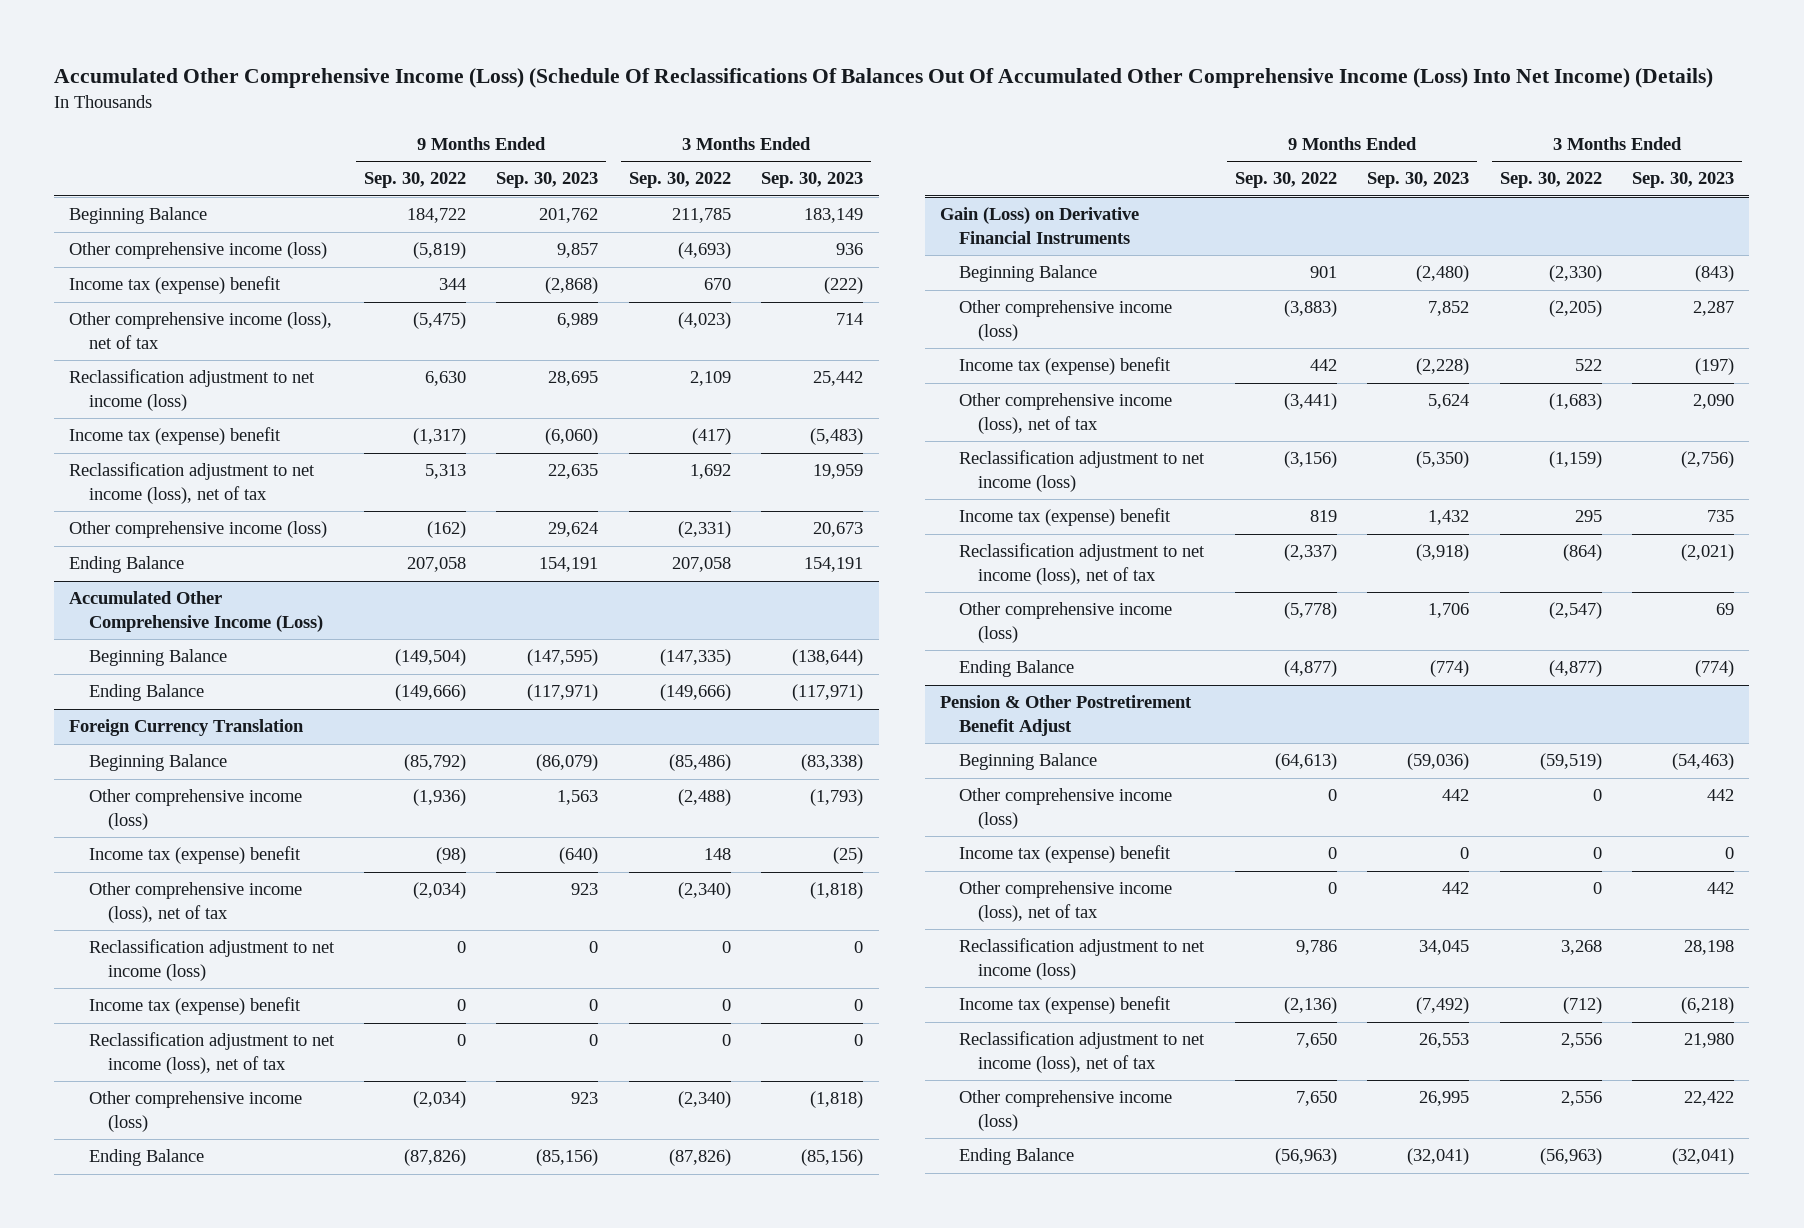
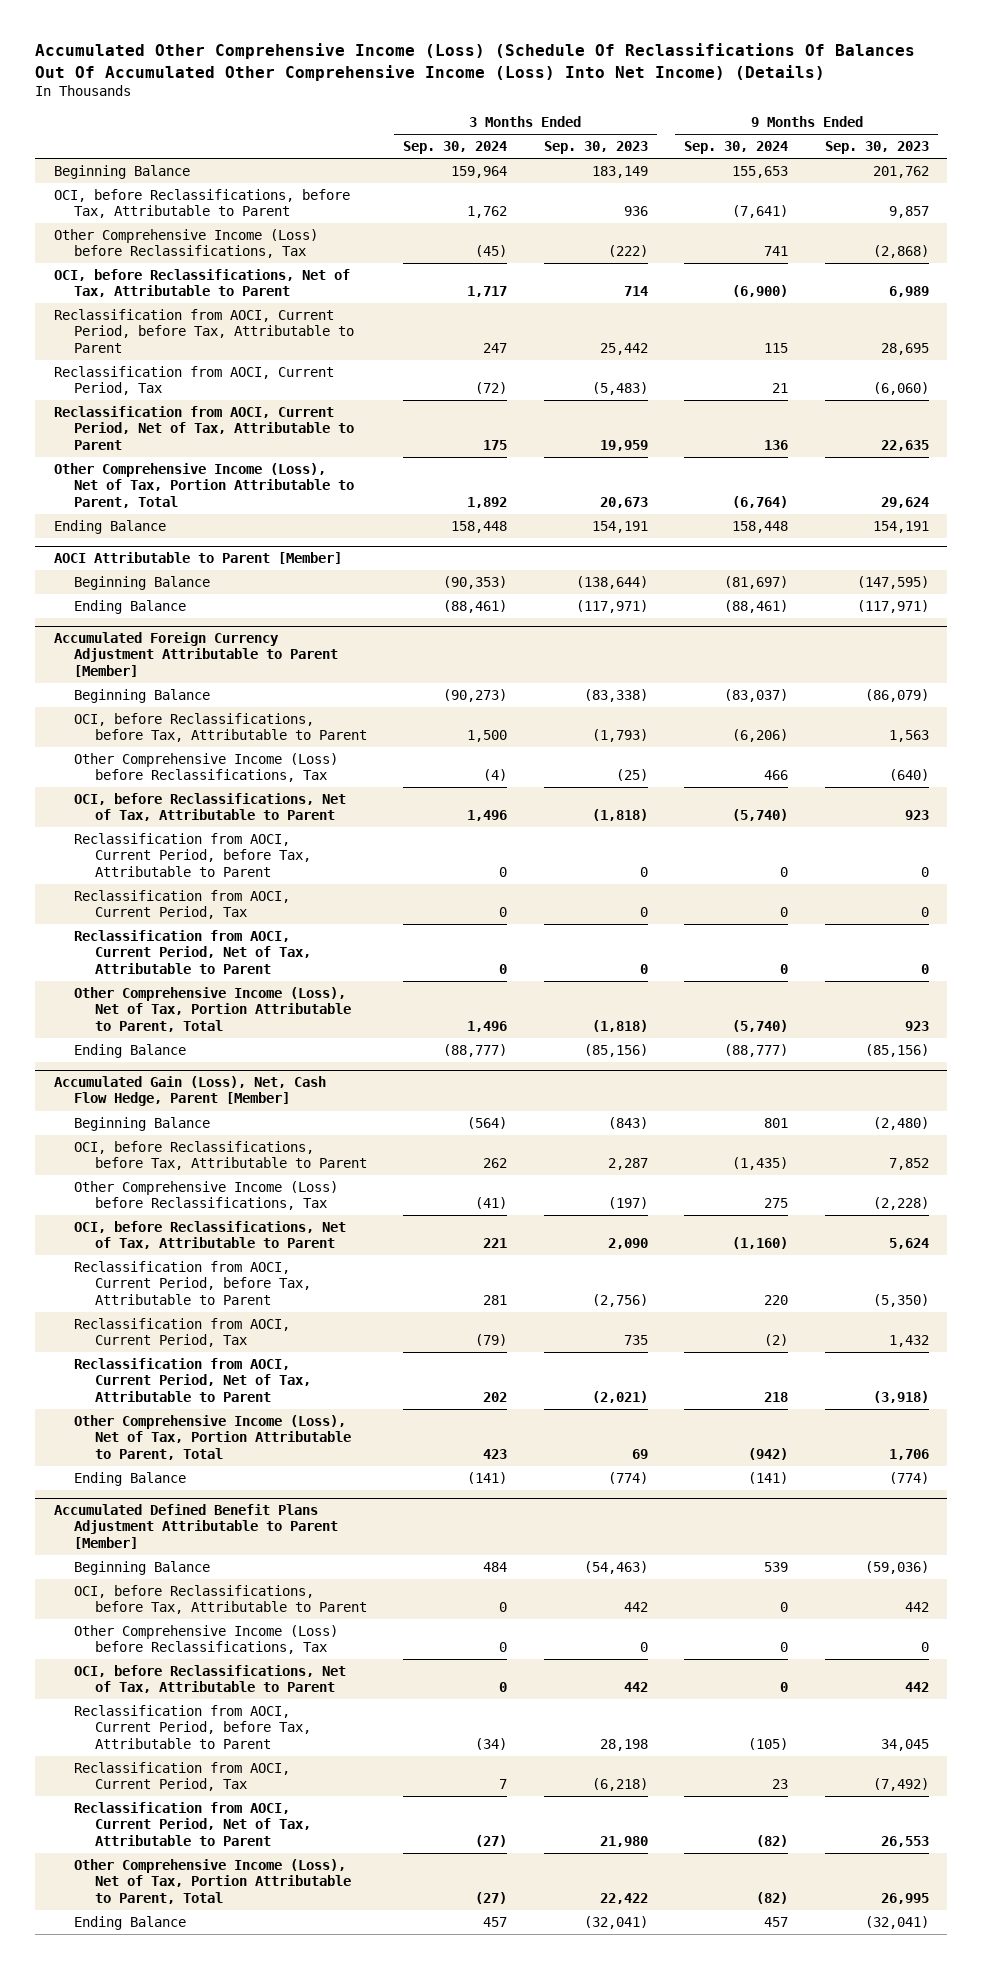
- | 9 Months Ended Sep. 30, 2022 | 9 Months Ended Sep. 30, 2023 | 3 Months Ended Sep. 30, 2022 | 3 Months Ended Sep. 30, 2023
+ | 3 Months Ended Sep. 30, 2024 | 3 Months Ended Sep. 30, 2023 | 9 Months Ended Sep. 30, 2024 | 9 Months Ended Sep. 30, 2023
- Other comprehensive income (loss) | (5,819) | 9,857 | (4,693) | 936
- Income tax (expense) benefit | 344 | (2,868) | 670 | (222)
- Other comprehensive income (loss), net of tax | (5,475) | 6,989 | (4,023) | 714
- Reclassification adjustment to net income (loss) | 6,630 | 28,695 | 2,109 | 25,442
- Income tax (expense) benefit | (1,317) | (6,060) | (417) | (5,483)
- Reclassification adjustment to net income (loss), net of tax | 5,313 | 22,635 | 1,692 | 19,959
- Other comprehensive income (loss) | (162) | 29,624 | (2,331) | 20,673
+ OCI, before Reclassifications, before Tax, Attributable to Parent | 1,762 | 936 | (7,641) | 9,857
+ Other Comprehensive Income (Loss) before Reclassifications, Tax | (45) | (222) | 741 | (2,868)
+ OCI, before Reclassifications, Net of Tax, Attributable to Parent | 1,717 | 714 | (6,900) | 6,989
+ Reclassification from AOCI, Current Period, before Tax, Attributable to Parent | 247 | 25,442 | 115 | 28,695
+ Reclassification from AOCI, Current Period, Tax | (72) | (5,483) | 21 | (6,060)
+ Reclassification from AOCI, Current Period, Net of Tax, Attributable to Parent | 175 | 19,959 | 136 | 22,635
+ Other Comprehensive Income (Loss), Net of Tax, Portion Attributable to Parent, Total | 1,892 | 20,673 | (6,764) | 29,624
- Accumulated Other Comprehensive Income (Loss)
+ AOCI Attributable to Parent [Member]
- Foreign Currency Translation
+ Accumulated Foreign Currency Adjustment Attributable to Parent [Member]
- Other comprehensive income (loss) | (1,936) | 1,563 | (2,488) | (1,793)
- Income tax (expense) benefit | (98) | (640) | 148 | (25)
- Other comprehensive income (loss), net of tax | (2,034) | 923 | (2,340) | (1,818)
- Reclassification adjustment to net income (loss) | 0 | 0 | 0 | 0
- Income tax (expense) benefit | 0 | 0 | 0 | 0
- Reclassification adjustment to net income (loss), net of tax | 0 | 0 | 0 | 0
- Other comprehensive income (loss) | (2,034) | 923 | (2,340) | (1,818)
+ OCI, before Reclassifications, before Tax, Attributable to Parent | 1,500 | (1,793) | (6,206) | 1,563
+ Other Comprehensive Income (Loss) before Reclassifications, Tax | (4) | (25) | 466 | (640)
+ OCI, before Reclassifications, Net of Tax, Attributable to Parent | 1,496 | (1,818) | (5,740) | 923
+ Reclassification from AOCI, Current Period, before Tax, Attributable to Parent | 0 | 0 | 0 | 0
+ Reclassification from AOCI, Current Period, Tax | 0 | 0 | 0 | 0
+ Reclassification from AOCI, Current Period, Net of Tax, Attributable to Parent | 0 | 0 | 0 | 0
+ Other Comprehensive Income (Loss), Net of Tax, Portion Attributable to Parent, Total | 1,496 | (1,818) | (5,740) | 923
- Gain (Loss) on Derivative Financial Instruments
+ Accumulated Gain (Loss), Net, Cash Flow Hedge, Parent [Member]
- Other comprehensive income (loss) | (3,883) | 7,852 | (2,205) | 2,287
- Income tax (expense) benefit | 442 | (2,228) | 522 | (197)
- Other comprehensive income (loss), net of tax | (3,441) | 5,624 | (1,683) | 2,090
- Reclassification adjustment to net income (loss) | (3,156) | (5,350) | (1,159) | (2,756)
- Income tax (expense) benefit | 819 | 1,432 | 295 | 735
- Reclassification adjustment to net income (loss), net of tax | (2,337) | (3,918) | (864) | (2,021)
- Other comprehensive income (loss) | (5,778) | 1,706 | (2,547) | 69
+ OCI, before Reclassifications, before Tax, Attributable to Parent | 262 | 2,287 | (1,435) | 7,852
+ Other Comprehensive Income (Loss) before Reclassifications, Tax | (41) | (197) | 275 | (2,228)
+ OCI, before Reclassifications, Net of Tax, Attributable to Parent | 221 | 2,090 | (1,160) | 5,624
+ Reclassification from AOCI, Current Period, before Tax, Attributable to Parent | 281 | (2,756) | 220 | (5,350)
+ Reclassification from AOCI, Current Period, Tax | (79) | 735 | (2) | 1,432
+ Reclassification from AOCI, Current Period, Net of Tax, Attributable to Parent | 202 | (2,021) | 218 | (3,918)
+ Other Comprehensive Income (Loss), Net of Tax, Portion Attributable to Parent, Total | 423 | 69 | (942) | 1,706
- Pension & Other Postretirement Benefit Adjust
+ Accumulated Defined Benefit Plans Adjustment Attributable to Parent [Member]
- Other comprehensive income (loss) | 0 | 442 | 0 | 442
- Income tax (expense) benefit | 0 | 0 | 0 | 0
- Other comprehensive income (loss), net of tax | 0 | 442 | 0 | 442
- Reclassification adjustment to net income (loss) | 9,786 | 34,045 | 3,268 | 28,198
- Income tax (expense) benefit | (2,136) | (7,492) | (712) | (6,218)
- Reclassification adjustment to net income (loss), net of tax | 7,650 | 26,553 | 2,556 | 21,980
- Other comprehensive income (loss) | 7,650 | 26,995 | 2,556 | 22,422
+ OCI, before Reclassifications, before Tax, Attributable to Parent | 0 | 442 | 0 | 442
+ Other Comprehensive Income (Loss) before Reclassifications, Tax | 0 | 0 | 0 | 0
+ OCI, before Reclassifications, Net of Tax, Attributable to Parent | 0 | 442 | 0 | 442
+ Reclassification from AOCI, Current Period, before Tax, Attributable to Parent | (34) | 28,198 | (105) | 34,045
+ Reclassification from AOCI, Current Period, Tax | 7 | (6,218) | 23 | (7,492)
+ Reclassification from AOCI, Current Period, Net of Tax, Attributable to Parent | (27) | 21,980 | (82) | 26,553
+ Other Comprehensive Income (Loss), Net of Tax, Portion Attributable to Parent, Total | (27) | 22,422 | (82) | 26,995

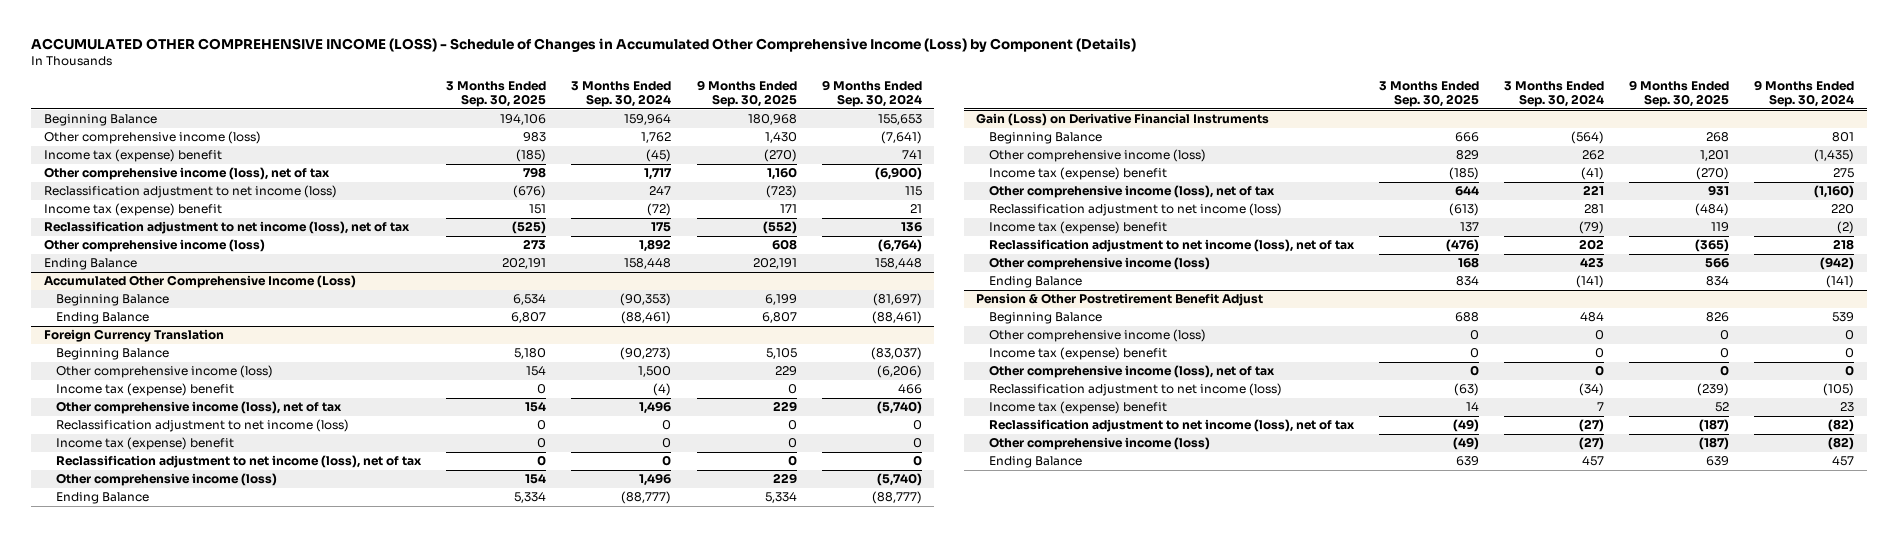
- Accumulated Other Comprehensive Income (Loss) (Schedule Of Reclassifications Of Balances Out Of Accumulated Other Comprehensive Income (Loss) Into Net Income) (Details)
+ ACCUMULATED OTHER COMPREHENSIVE INCOME (LOSS) - Schedule of Changes in Accumulated Other Comprehensive Income (Loss) by Component (Details)
- | 3 Months Ended Sep. 30, 2024 | 3 Months Ended Sep. 30, 2023 | 9 Months Ended Sep. 30, 2024 | 9 Months Ended Sep. 30, 2023
+ | 3 Months Ended Sep. 30, 2025 | 3 Months Ended Sep. 30, 2024 | 9 Months Ended Sep. 30, 2025 | 9 Months Ended Sep. 30, 2024
- OCI, before Reclassifications, before Tax, Attributable to Parent | 1,762 | 936 | (7,641) | 9,857
- Other Comprehensive Income (Loss) before Reclassifications, Tax | (45) | (222) | 741 | (2,868)
- OCI, before Reclassifications, Net of Tax, Attributable to Parent | 1,717 | 714 | (6,900) | 6,989
- Reclassification from AOCI, Current Period, before Tax, Attributable to Parent | 247 | 25,442 | 115 | 28,695
- Reclassification from AOCI, Current Period, Tax | (72) | (5,483) | 21 | (6,060)
- Reclassification from AOCI, Current Period, Net of Tax, Attributable to Parent | 175 | 19,959 | 136 | 22,635
- Other Comprehensive Income (Loss), Net of Tax, Portion Attributable to Parent, Total | 1,892 | 20,673 | (6,764) | 29,624
+ Other comprehensive income (loss) | 983 | 1,762 | 1,430 | (7,641)
+ Income tax (expense) benefit | (185) | (45) | (270) | 741
+ Other comprehensive income (loss), net of tax | 798 | 1,717 | 1,160 | (6,900)
+ Reclassification adjustment to net income (loss) | (676) | 247 | (723) | 115
+ Income tax (expense) benefit | 151 | (72) | 171 | 21
+ Reclassification adjustment to net income (loss), net of tax | (525) | 175 | (552) | 136
+ Other comprehensive income (loss) | 273 | 1,892 | 608 | (6,764)
- AOCI Attributable to Parent [Member]
+ Accumulated Other Comprehensive Income (Loss)
- Accumulated Foreign Currency Adjustment Attributable to Parent [Member]
+ Foreign Currency Translation
- OCI, before Reclassifications, before Tax, Attributable to Parent | 1,500 | (1,793) | (6,206) | 1,563
- Other Comprehensive Income (Loss) before Reclassifications, Tax | (4) | (25) | 466 | (640)
- OCI, before Reclassifications, Net of Tax, Attributable to Parent | 1,496 | (1,818) | (5,740) | 923
- Reclassification from AOCI, Current Period, before Tax, Attributable to Parent | 0 | 0 | 0 | 0
- Reclassification from AOCI, Current Period, Tax | 0 | 0 | 0 | 0
- Reclassification from AOCI, Current Period, Net of Tax, Attributable to Parent | 0 | 0 | 0 | 0
- Other Comprehensive Income (Loss), Net of Tax, Portion Attributable to Parent, Total | 1,496 | (1,818) | (5,740) | 923
+ Other comprehensive income (loss) | 154 | 1,500 | 229 | (6,206)
+ Income tax (expense) benefit | 0 | (4) | 0 | 466
+ Other comprehensive income (loss), net of tax | 154 | 1,496 | 229 | (5,740)
+ Reclassification adjustment to net income (loss) | 0 | 0 | 0 | 0
+ Income tax (expense) benefit | 0 | 0 | 0 | 0
+ Reclassification adjustment to net income (loss), net of tax | 0 | 0 | 0 | 0
+ Other comprehensive income (loss) | 154 | 1,496 | 229 | (5,740)
- Accumulated Gain (Loss), Net, Cash Flow Hedge, Parent [Member]
+ Gain (Loss) on Derivative Financial Instruments
- OCI, before Reclassifications, before Tax, Attributable to Parent | 262 | 2,287 | (1,435) | 7,852
- Other Comprehensive Income (Loss) before Reclassifications, Tax | (41) | (197) | 275 | (2,228)
- OCI, before Reclassifications, Net of Tax, Attributable to Parent | 221 | 2,090 | (1,160) | 5,624
- Reclassification from AOCI, Current Period, before Tax, Attributable to Parent | 281 | (2,756) | 220 | (5,350)
- Reclassification from AOCI, Current Period, Tax | (79) | 735 | (2) | 1,432
- Reclassification from AOCI, Current Period, Net of Tax, Attributable to Parent | 202 | (2,021) | 218 | (3,918)
- Other Comprehensive Income (Loss), Net of Tax, Portion Attributable to Parent, Total | 423 | 69 | (942) | 1,706
+ Other comprehensive income (loss) | 829 | 262 | 1,201 | (1,435)
+ Income tax (expense) benefit | (185) | (41) | (270) | 275
+ Other comprehensive income (loss), net of tax | 644 | 221 | 931 | (1,160)
+ Reclassification adjustment to net income (loss) | (613) | 281 | (484) | 220
+ Income tax (expense) benefit | 137 | (79) | 119 | (2)
+ Reclassification adjustment to net income (loss), net of tax | (476) | 202 | (365) | 218
+ Other comprehensive income (loss) | 168 | 423 | 566 | (942)
- Accumulated Defined Benefit Plans Adjustment Attributable to Parent [Member]
+ Pension & Other Postretirement Benefit Adjust
- OCI, before Reclassifications, before Tax, Attributable to Parent | 0 | 442 | 0 | 442
- Other Comprehensive Income (Loss) before Reclassifications, Tax | 0 | 0 | 0 | 0
- OCI, before Reclassifications, Net of Tax, Attributable to Parent | 0 | 442 | 0 | 442
- Reclassification from AOCI, Current Period, before Tax, Attributable to Parent | (34) | 28,198 | (105) | 34,045
- Reclassification from AOCI, Current Period, Tax | 7 | (6,218) | 23 | (7,492)
- Reclassification from AOCI, Current Period, Net of Tax, Attributable to Parent | (27) | 21,980 | (82) | 26,553
- Other Comprehensive Income (Loss), Net of Tax, Portion Attributable to Parent, Total | (27) | 22,422 | (82) | 26,995
+ Other comprehensive income (loss) | 0 | 0 | 0 | 0
+ Income tax (expense) benefit | 0 | 0 | 0 | 0
+ Other comprehensive income (loss), net of tax | 0 | 0 | 0 | 0
+ Reclassification adjustment to net income (loss) | (63) | (34) | (239) | (105)
+ Income tax (expense) benefit | 14 | 7 | 52 | 23
+ Reclassification adjustment to net income (loss), net of tax | (49) | (27) | (187) | (82)
+ Other comprehensive income (loss) | (49) | (27) | (187) | (82)

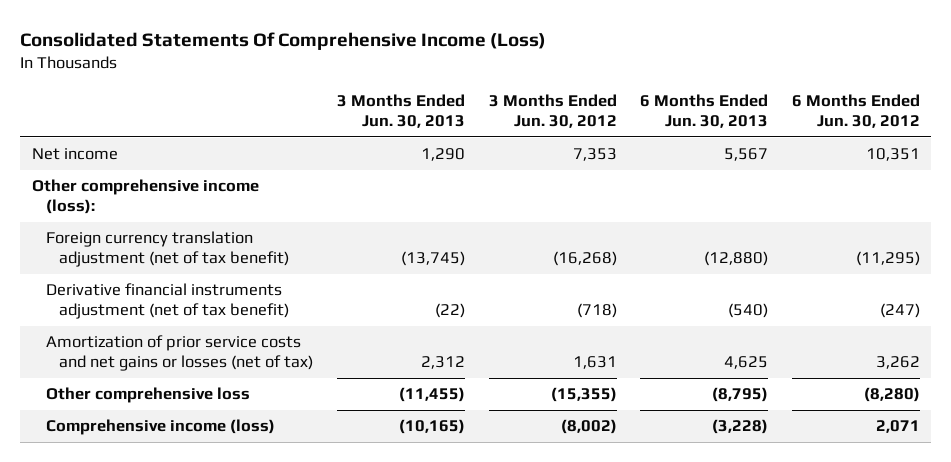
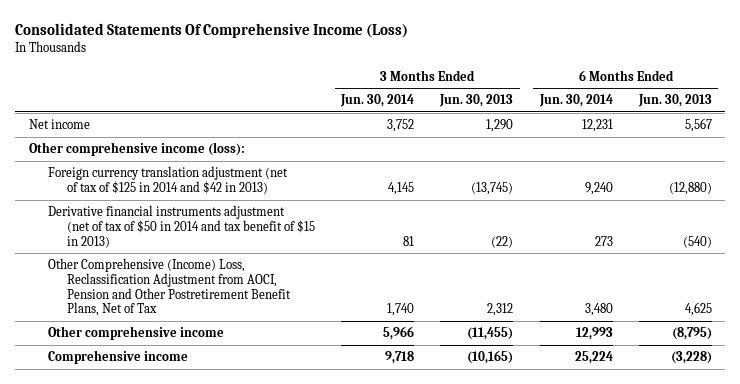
- | 3 Months Ended Jun. 30, 2013 | 3 Months Ended Jun. 30, 2012 | 6 Months Ended Jun. 30, 2013 | 6 Months Ended Jun. 30, 2012
+ | 3 Months Ended Jun. 30, 2014 | 3 Months Ended Jun. 30, 2013 | 6 Months Ended Jun. 30, 2014 | 6 Months Ended Jun. 30, 2013
- Foreign currency translation adjustment (net of tax benefit) | (13,745) | (16,268) | (12,880) | (11,295)
- Derivative financial instruments adjustment (net of tax benefit) | (22) | (718) | (540) | (247)
- Amortization of prior service costs and net gains or losses (net of tax) | 2,312 | 1,631 | 4,625 | 3,262
- Other comprehensive loss | (11,455) | (15,355) | (8,795) | (8,280)
- Comprehensive income (loss) | (10,165) | (8,002) | (3,228) | 2,071
+ Foreign currency translation adjustment (net of tax of $125 in 2014 and $42 in 2013) | 4,145 | (13,745) | 9,240 | (12,880)
+ Derivative financial instruments adjustment (net of tax of $50 in 2014 and tax benefit of $15 in 2013) | 81 | (22) | 273 | (540)
+ Other Comprehensive (Income) Loss, Reclassification Adjustment from AOCI, Pension and Other Postretirement Benefit Plans, Net of Tax | 1,740 | 2,312 | 3,480 | 4,625
+ Other comprehensive income | 5,966 | (11,455) | 12,993 | (8,795)
+ Comprehensive income | 9,718 | (10,165) | 25,224 | (3,228)

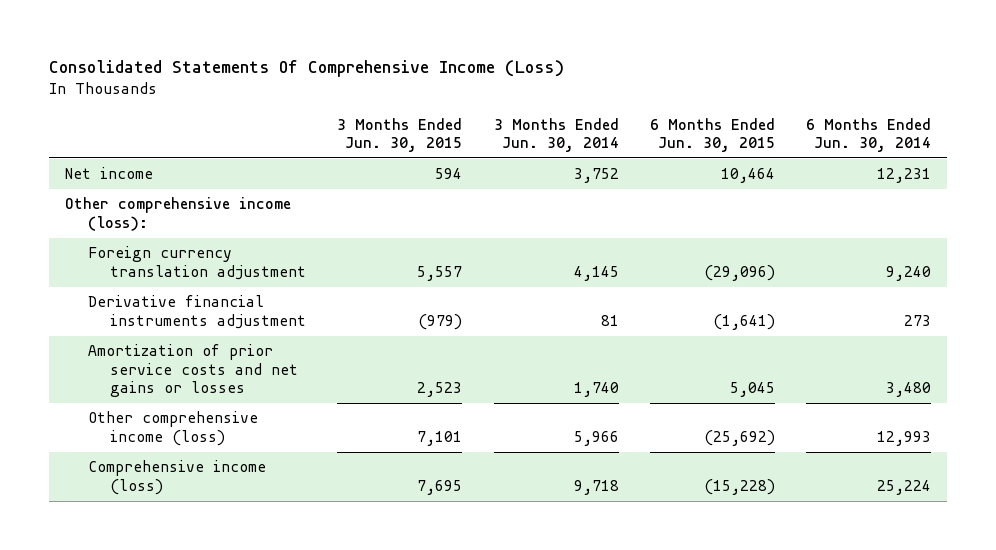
- | 3 Months Ended Jun. 30, 2014 | 3 Months Ended Jun. 30, 2013 | 6 Months Ended Jun. 30, 2014 | 6 Months Ended Jun. 30, 2013
+ | 3 Months Ended Jun. 30, 2015 | 3 Months Ended Jun. 30, 2014 | 6 Months Ended Jun. 30, 2015 | 6 Months Ended Jun. 30, 2014
- Foreign currency translation adjustment (net of tax of $125 in 2014 and $42 in 2013) | 4,145 | (13,745) | 9,240 | (12,880)
- Derivative financial instruments adjustment (net of tax of $50 in 2014 and tax benefit of $15 in 2013) | 81 | (22) | 273 | (540)
- Other Comprehensive (Income) Loss, Reclassification Adjustment from AOCI, Pension and Other Postretirement Benefit Plans, Net of Tax | 1,740 | 2,312 | 3,480 | 4,625
- Other comprehensive income | 5,966 | (11,455) | 12,993 | (8,795)
- Comprehensive income | 9,718 | (10,165) | 25,224 | (3,228)
+ Foreign currency translation adjustment | 5,557 | 4,145 | (29,096) | 9,240
+ Derivative financial instruments adjustment | (979) | 81 | (1,641) | 273
+ Amortization of prior service costs and net gains or losses | 2,523 | 1,740 | 5,045 | 3,480
+ Other comprehensive income (loss) | 7,101 | 5,966 | (25,692) | 12,993
+ Comprehensive income (loss) | 7,695 | 9,718 | (15,228) | 25,224

